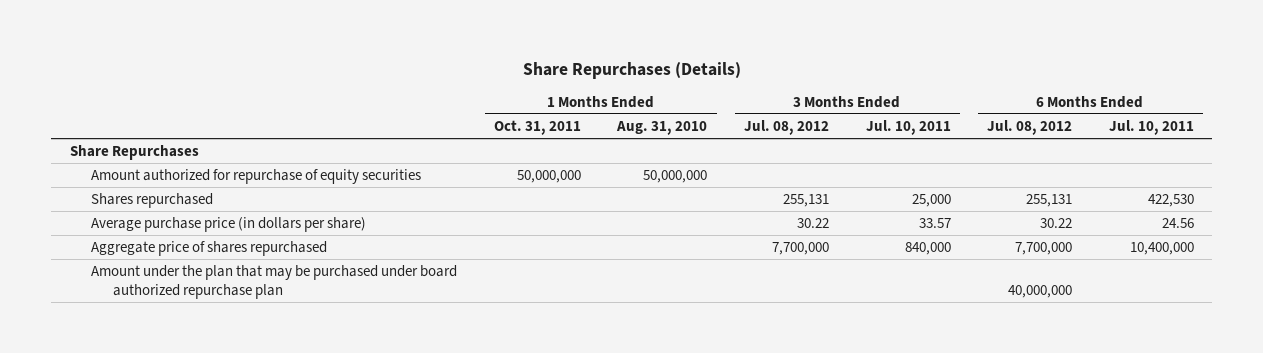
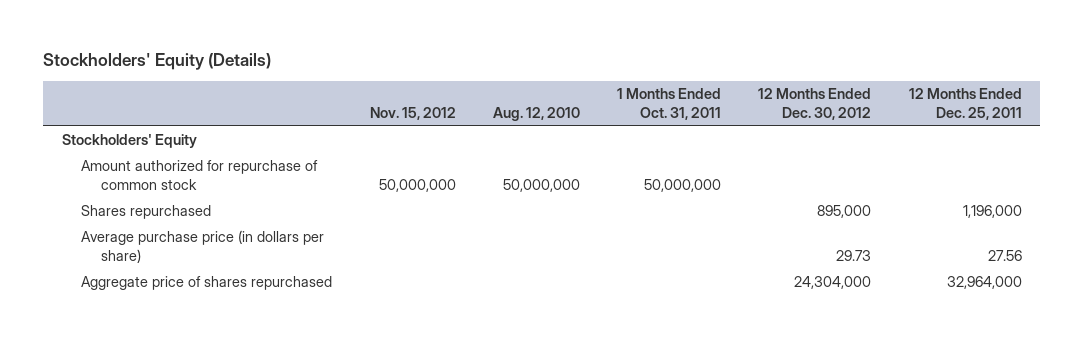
- Share Repurchases (Details)
+ Stockholders' Equity (Details)
- | 1 Months Ended Oct. 31, 2011 | 1 Months Ended Aug. 31, 2010 | 3 Months Ended Jul. 08, 2012 | 3 Months Ended Jul. 10, 2011 | 6 Months Ended Jul. 08, 2012 | 6 Months Ended Jul. 10, 2011
+ | Nov. 15, 2012 | Aug. 12, 2010 | 1 Months Ended Oct. 31, 2011 | 12 Months Ended Dec. 30, 2012 | 12 Months Ended Dec. 25, 2011
- Share Repurchases
- Amount authorized for repurchase of equity securities | 50,000,000 | 50,000,000 | | | |
+ Stockholders' Equity
+ Amount authorized for repurchase of common stock | 50,000,000 | 50,000,000 | 50,000,000 | |
- Amount under the plan that may be purchased under board authorized repurchase plan | | | | | 40,000,000 |

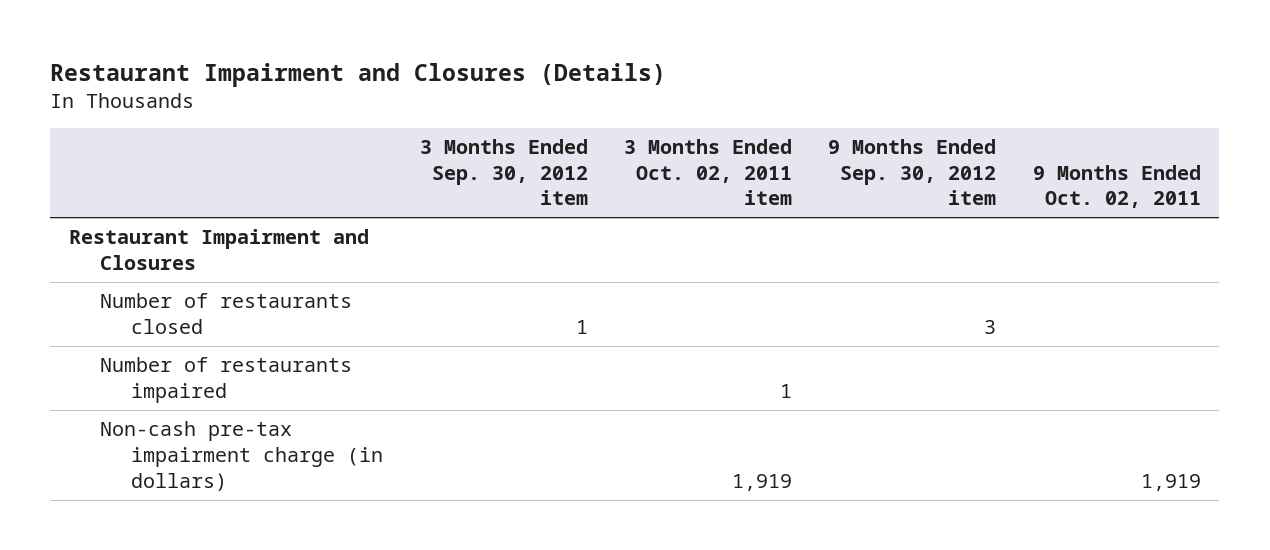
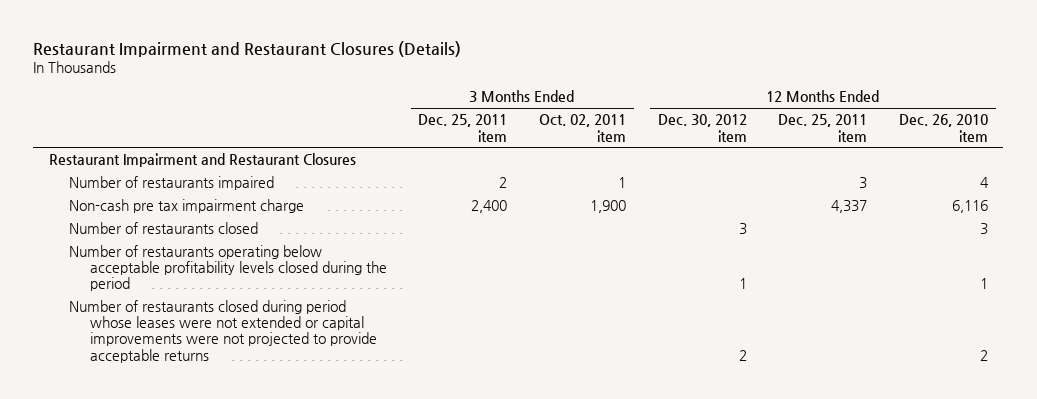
- Restaurant Impairment and Closures (Details)
+ Restaurant Impairment and Restaurant Closures (Details)
- | 3 Months Ended Sep. 30, 2012 item | 3 Months Ended Oct. 02, 2011 item | 9 Months Ended Sep. 30, 2012 item | 9 Months Ended Oct. 02, 2011
+ | 3 Months Ended Dec. 25, 2011 item | 3 Months Ended Oct. 02, 2011 item | 12 Months Ended Dec. 30, 2012 item | 12 Months Ended Dec. 25, 2011 item | 12 Months Ended Dec. 26, 2010 item
- Restaurant Impairment and Closures
+ Restaurant Impairment and Restaurant Closures
- Non-cash pre-tax impairment charge (in dollars) | | 1,919 | | 1,919
+ Non-cash pre tax impairment charge | 2,400 | 1,900 | | 4,337 | 6,116
moved down: Number of restaurants closed | | | 3 | | 3
+ Number of restaurants operating below acceptable profitability levels closed during the period | | | 1 | | 1
+ Number of restaurants closed during period whose leases were not extended or capital improvements were not projected to provide acceptable returns | | | 2 | | 2

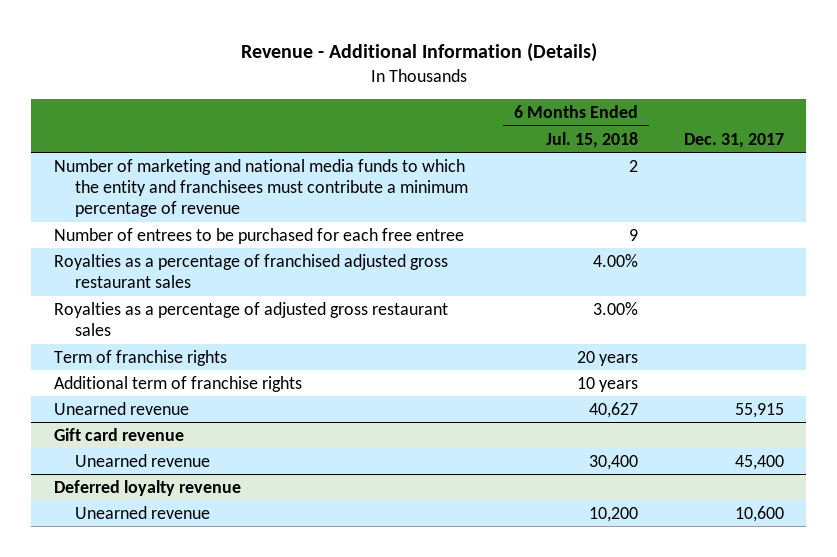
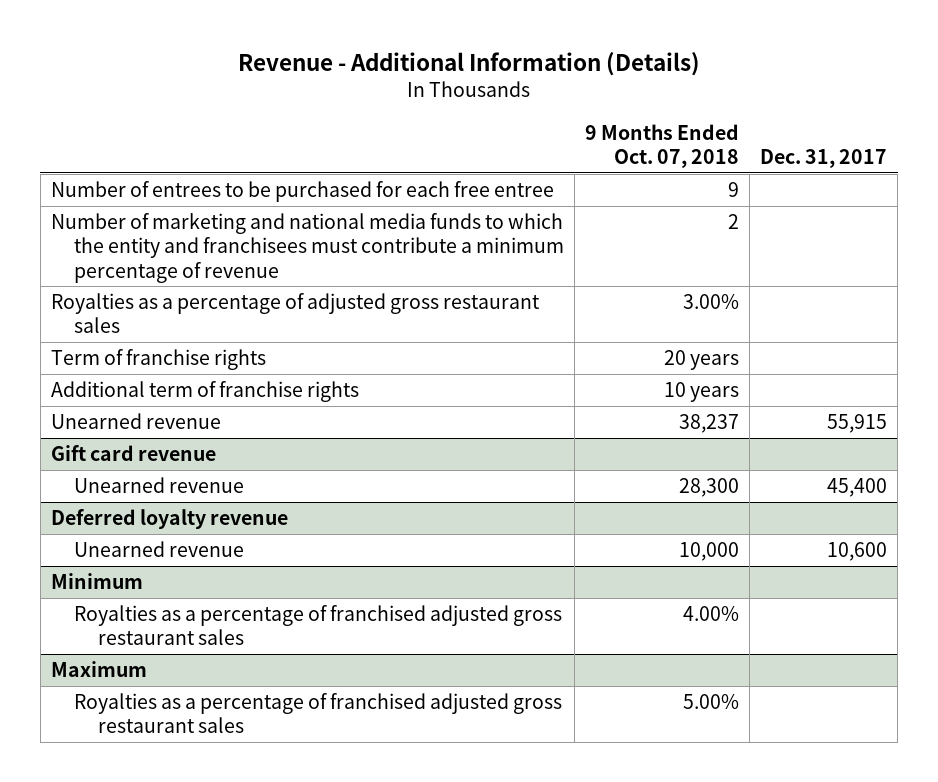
- | 6 Months Ended Jul. 15, 2018 | Dec. 31, 2017
+ | 9 Months Ended Oct. 07, 2018 | Dec. 31, 2017
- Royalties as a percentage of franchised adjusted gross restaurant sales | 4.00% |
moved down: Number of marketing and national media funds to which the entity and franchisees must contribute a minimum percentage of revenue | 2 |
+ Minimum
+ Royalties as a percentage of franchised adjusted gross restaurant sales | 4.00% |
+ Maximum
+ Royalties as a percentage of franchised adjusted gross restaurant sales | 5.00% |

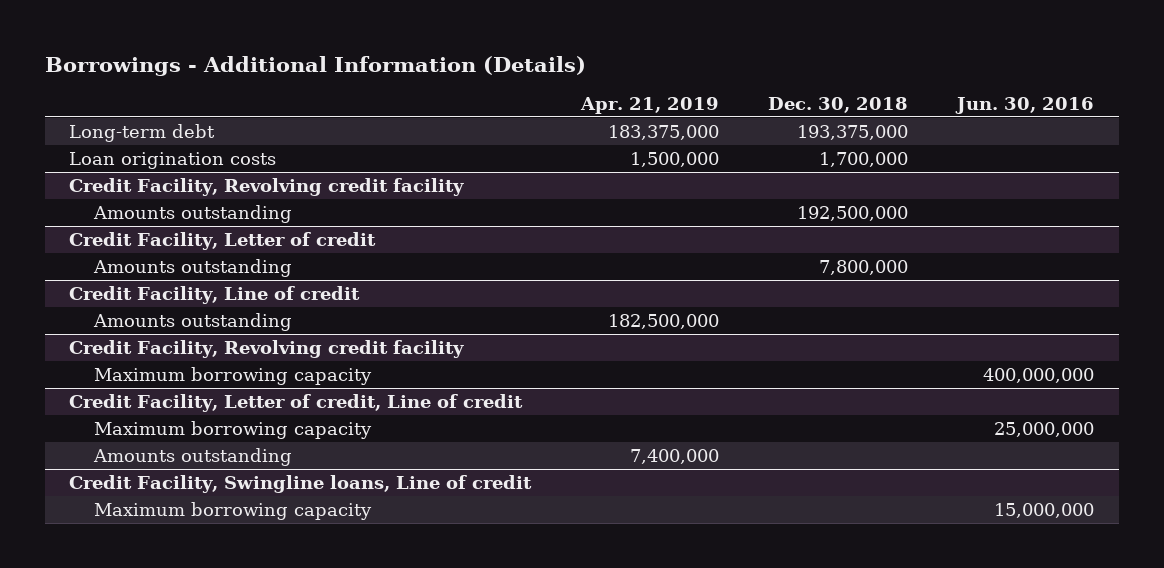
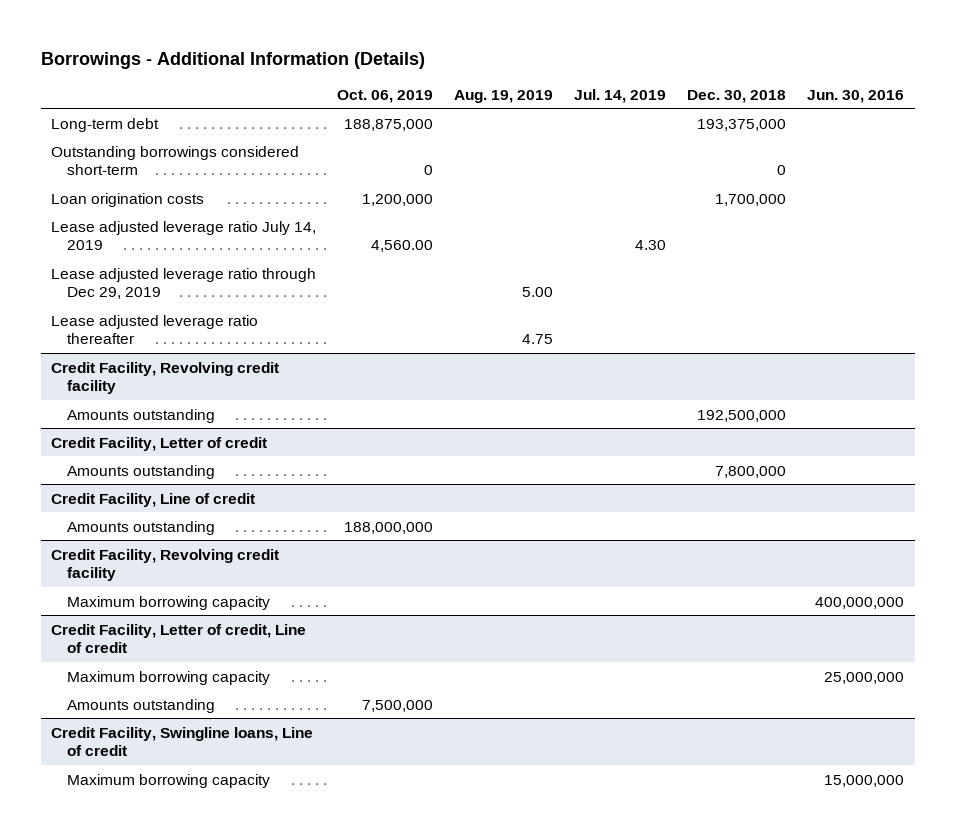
- | Apr. 21, 2019 | Dec. 30, 2018 | Jun. 30, 2016
+ | Oct. 06, 2019 | Aug. 19, 2019 | Jul. 14, 2019 | Dec. 30, 2018 | Jun. 30, 2016
+ Outstanding borrowings considered short-term | 0 | | | 0 |
+ Lease adjusted leverage ratio July 14, 2019 | 4,560.00 | | 4.30 | |
+ Lease adjusted leverage ratio through Dec 29, 2019 | | 5.00 | | |
+ Lease adjusted leverage ratio thereafter | | 4.75 | | |

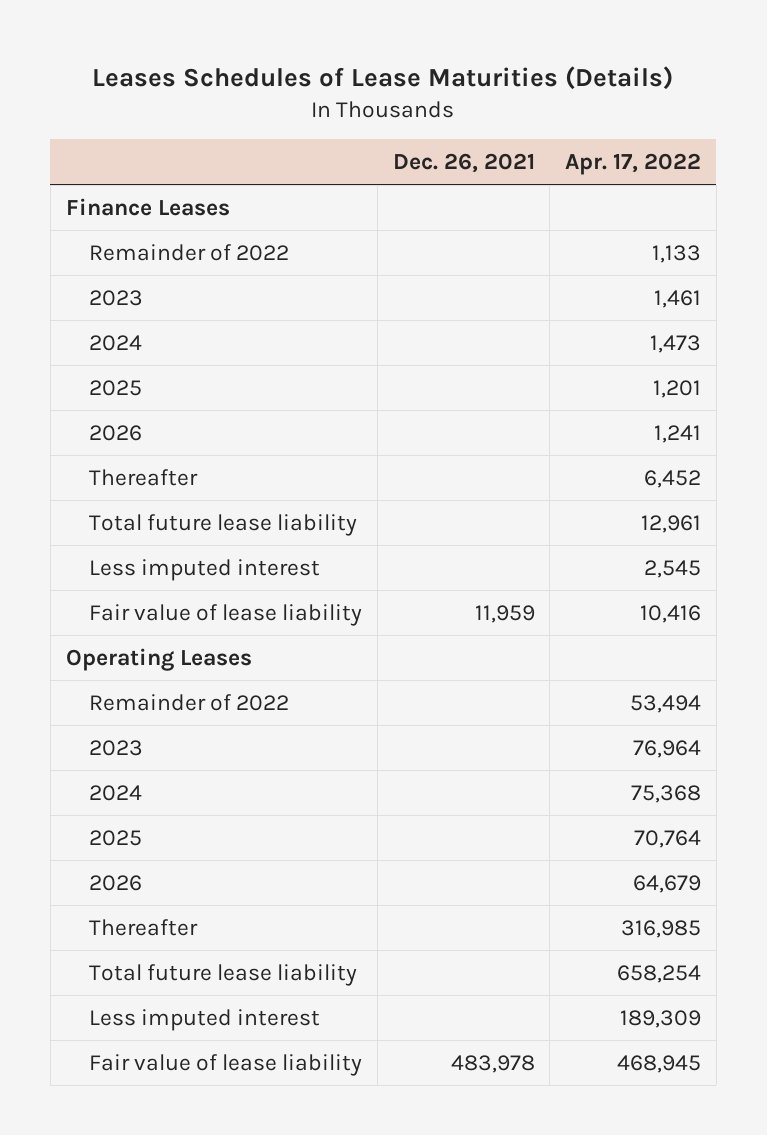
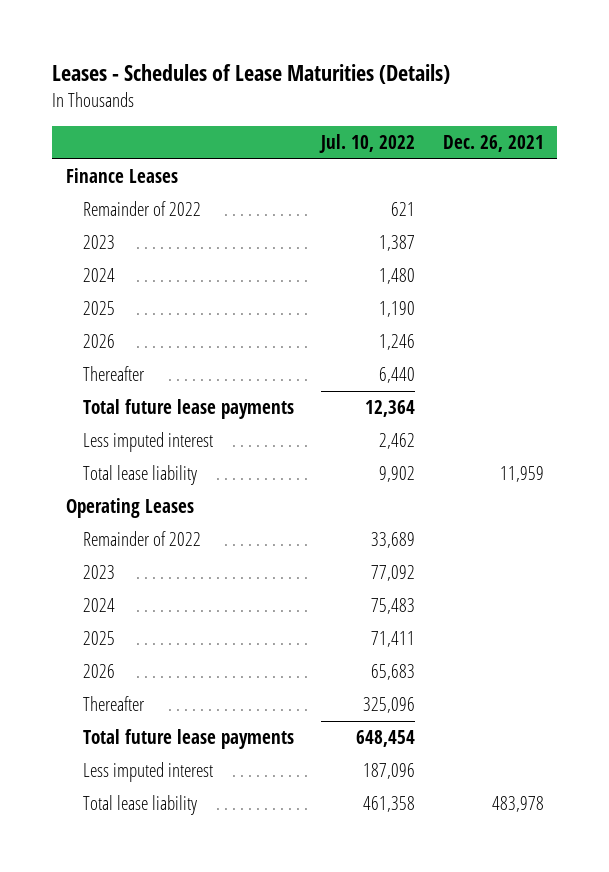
- Leases Schedules of Lease Maturities (Details)
+ Leases - Schedules of Lease Maturities (Details)
- | Dec. 26, 2021 | Apr. 17, 2022
+ | Jul. 10, 2022 | Dec. 26, 2021
- Total future lease liability | | 12,961
+ Total future lease payments | 12,364 |
- Fair value of lease liability | 11,959 | 10,416
+ Total lease liability | 9,902 | 11,959
- Total future lease liability | | 658,254
+ Total future lease payments | 648,454 |
- Fair value of lease liability | 483,978 | 468,945
+ Total lease liability | 461,358 | 483,978

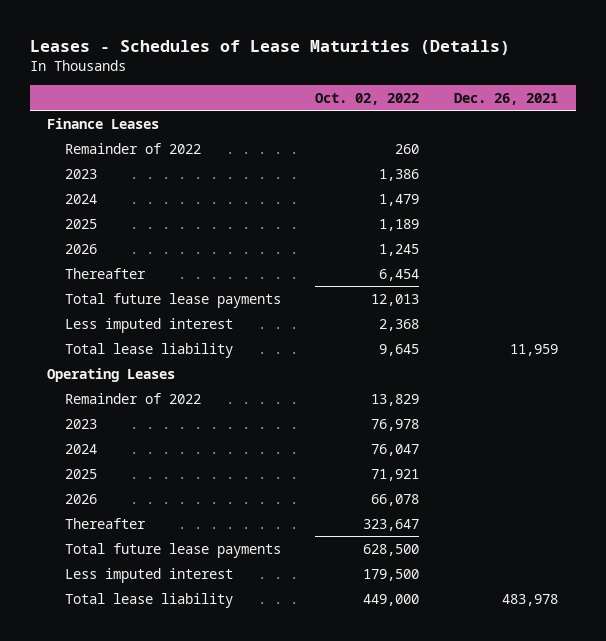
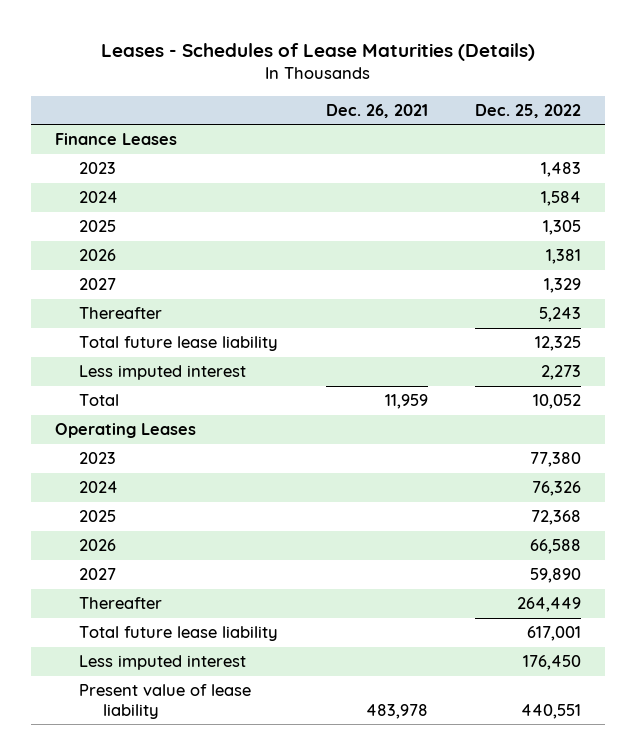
- | Oct. 02, 2022 | Dec. 26, 2021
+ | Dec. 26, 2021 | Dec. 25, 2022
- Remainder of 2022 | 260 |
+ 2027 | | 1,329
- Total future lease payments | 12,013 |
+ Total future lease liability | | 12,325
- Total lease liability | 9,645 | 11,959
+ Total | 11,959 | 10,052
- Remainder of 2022 | 13,829 |
+ 2027 | | 59,890
- Total future lease payments | 628,500 |
+ Total future lease liability | | 617,001
- Total lease liability | 449,000 | 483,978
+ Present value of lease liability | 483,978 | 440,551

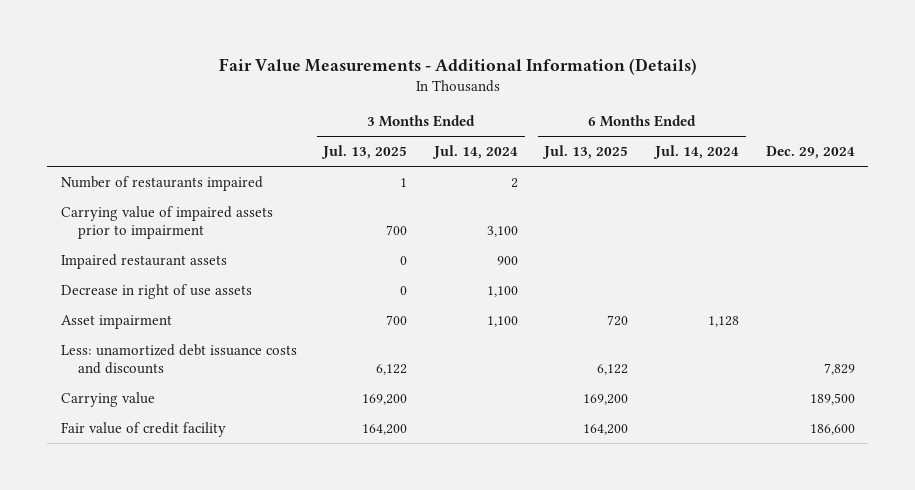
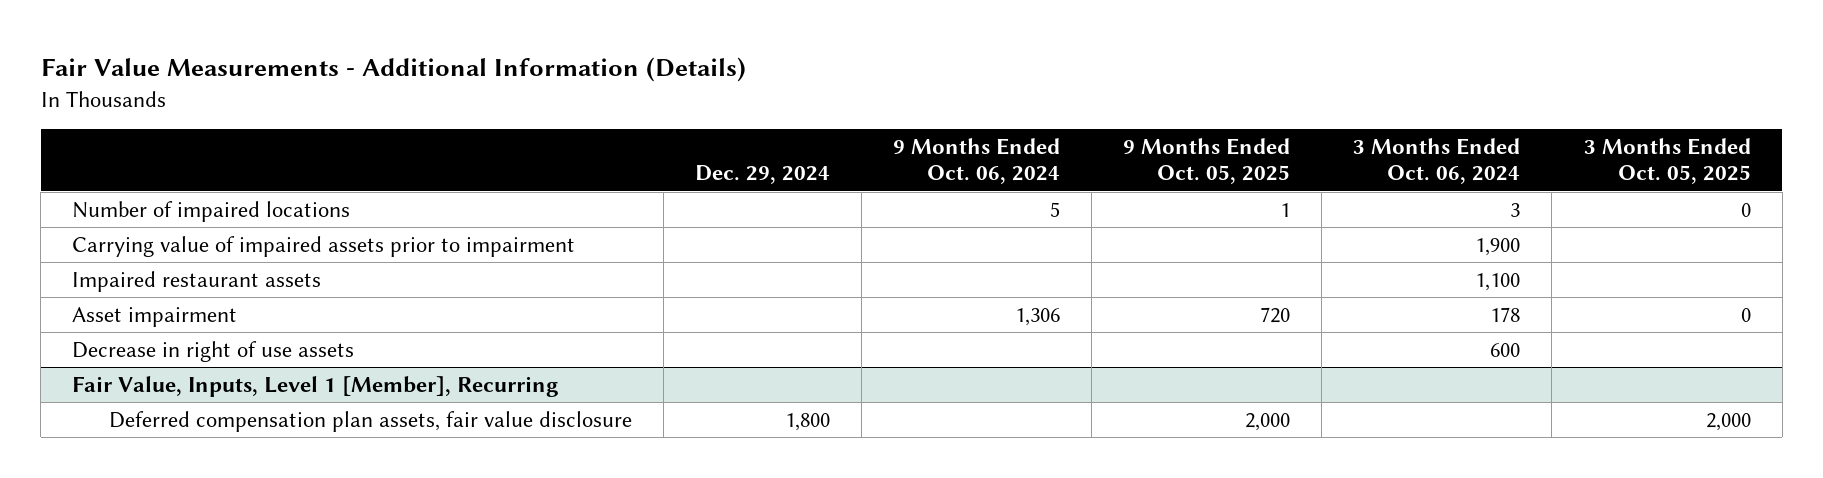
- | 3 Months Ended Jul. 13, 2025 | 3 Months Ended Jul. 14, 2024 | 6 Months Ended Jul. 13, 2025 | 6 Months Ended Jul. 14, 2024 | Dec. 29, 2024
+ | Dec. 29, 2024 | 9 Months Ended Oct. 06, 2024 | 9 Months Ended Oct. 05, 2025 | 3 Months Ended Oct. 06, 2024 | 3 Months Ended Oct. 05, 2025
- Number of restaurants impaired | 1 | 2 | | |
+ Number of impaired locations | | 5 | 1 | 3 | 0
- Less: unamortized debt issuance costs and discounts | 6,122 | | 6,122 | | 7,829
- Carrying value | 169,200 | | 169,200 | | 189,500
- Fair value of credit facility | 164,200 | | 164,200 | | 186,600
moved down: Decrease in right of use assets | | | | 600 |
+ Fair Value, Inputs, Level 1 [Member], Recurring
+ Deferred compensation plan assets, fair value disclosure | 1,800 | | 2,000 | | 2,000

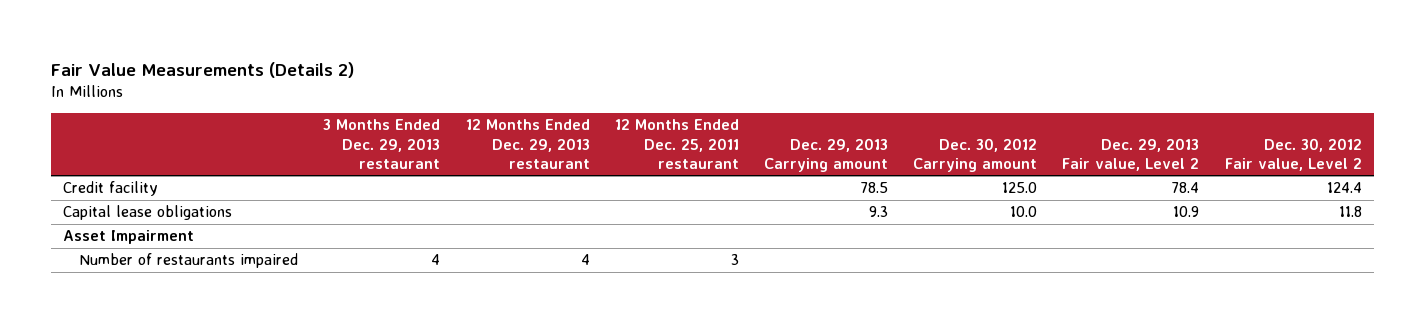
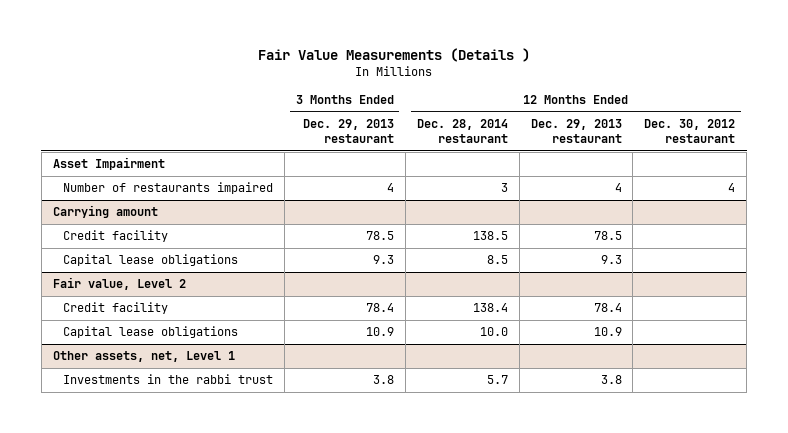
- Fair Value Measurements (Details 2)
+ Fair Value Measurements (Details )
- | 3 Months Ended Dec. 29, 2013 restaurant | 12 Months Ended Dec. 29, 2013 restaurant | 12 Months Ended Dec. 25, 2011 restaurant | Dec. 29, 2013 Carrying amount | Dec. 30, 2012 Carrying amount | Dec. 29, 2013 Fair value, Level 2 | Dec. 30, 2012 Fair value, Level 2
+ | 3 Months Ended Dec. 29, 2013 restaurant | 12 Months Ended Dec. 28, 2014 restaurant | 12 Months Ended Dec. 29, 2013 restaurant | 12 Months Ended Dec. 30, 2012 restaurant
- Credit facility | | | | 78.5 | 125.0 | 78.4 | 124.4
- Capital lease obligations | | | | 9.3 | 10.0 | 10.9 | 11.8
+ Carrying amount
+ Credit facility | 78.5 | 138.5 | 78.5 |
+ Capital lease obligations | 9.3 | 8.5 | 9.3 |
+ Fair value, Level 2
+ Credit facility | 78.4 | 138.4 | 78.4 |
+ Capital lease obligations | 10.9 | 10.0 | 10.9 |
+ Other assets, net, Level 1
+ Investments in the rabbi trust | 3.8 | 5.7 | 3.8 |

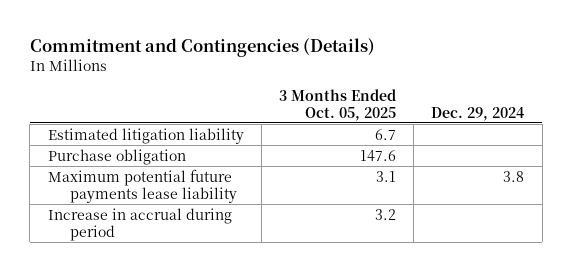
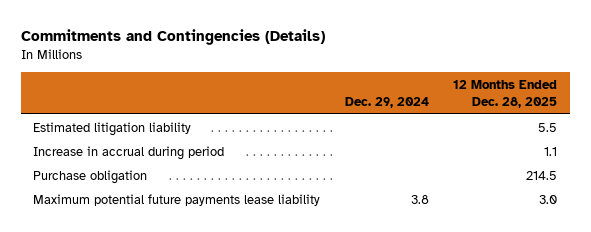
- Commitment and Contingencies (Details)
+ Commitments and Contingencies (Details)
- | 3 Months Ended Oct. 05, 2025 | Dec. 29, 2024
+ | Dec. 29, 2024 | 12 Months Ended Dec. 28, 2025
moved up: Increase in accrual during period | | 1.1

